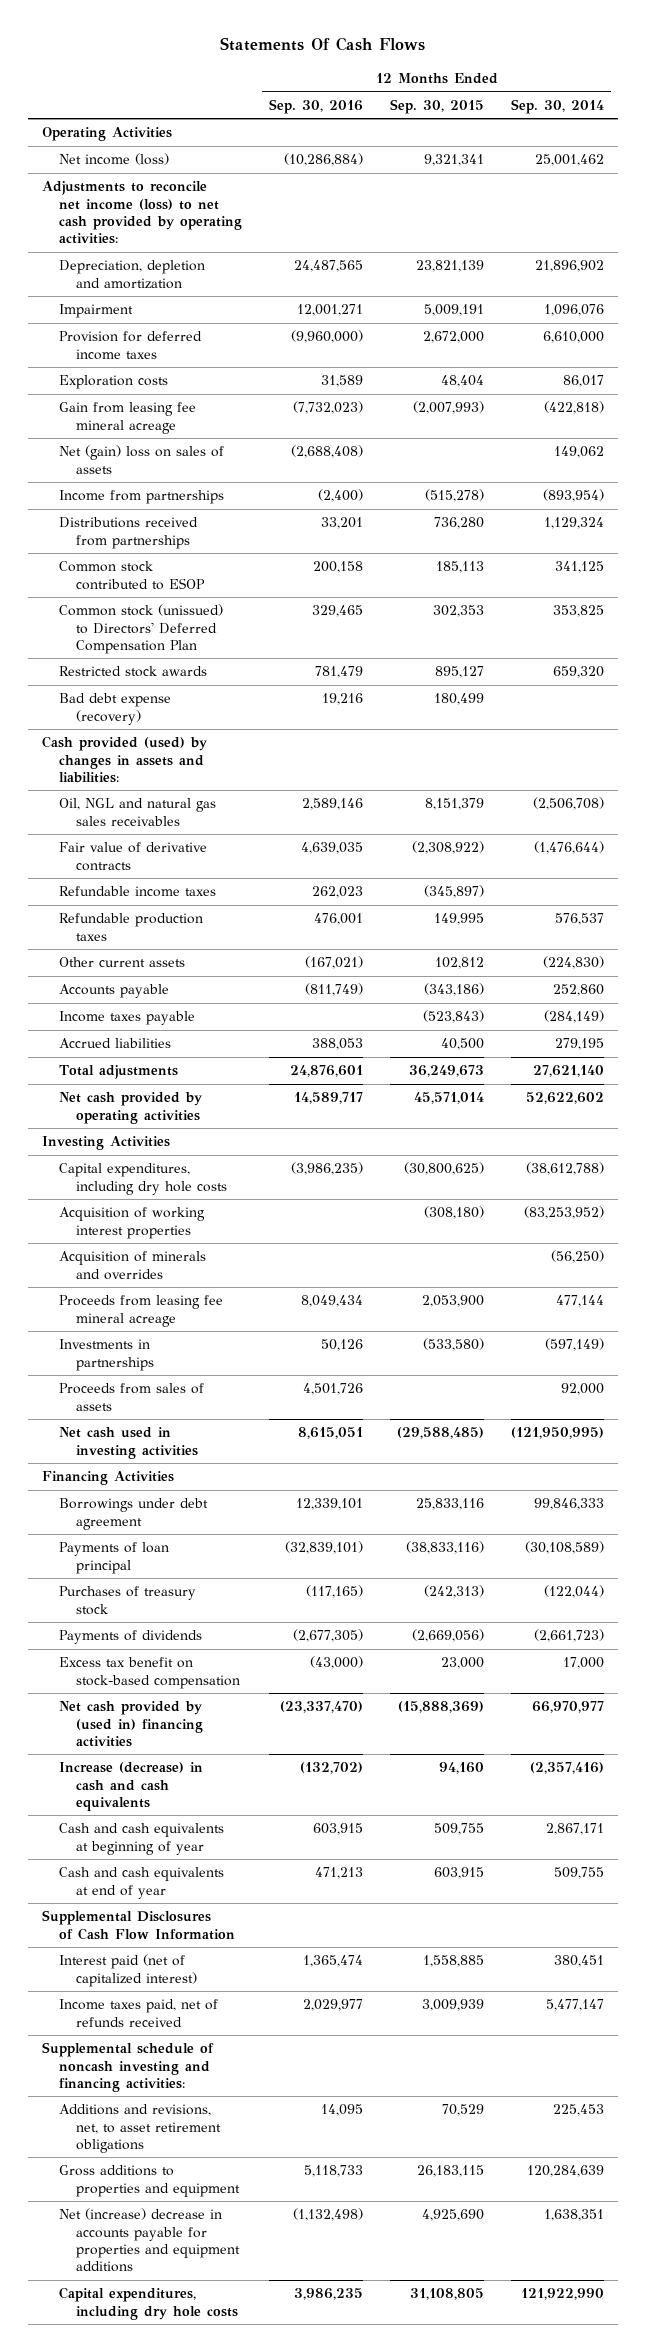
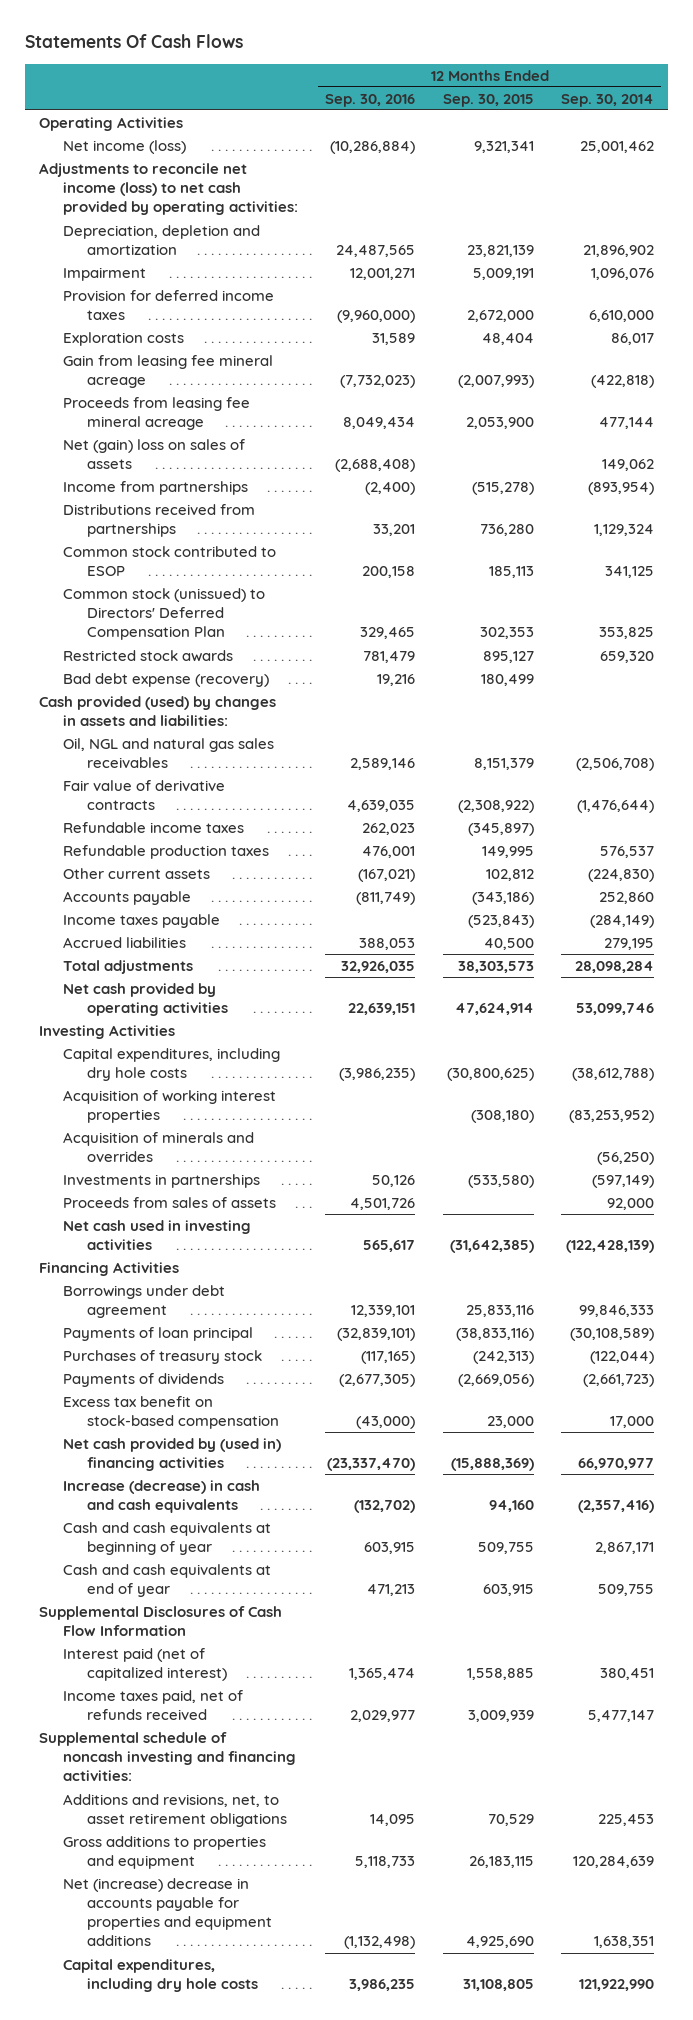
moved up: Proceeds from leasing fee mineral acreage | 8,049,434 | 2,053,900 | 477,144
- Total adjustments | 24,876,601 | 36,249,673 | 27,621,140
- Net cash provided by operating activities | 14,589,717 | 45,571,014 | 52,622,602
+ Total adjustments | 32,926,035 | 38,303,573 | 28,098,284
+ Net cash provided by operating activities | 22,639,151 | 47,624,914 | 53,099,746
- Net cash used in investing activities | 8,615,051 | (29,588,485) | (121,950,995)
+ Net cash used in investing activities | 565,617 | (31,642,385) | (122,428,139)

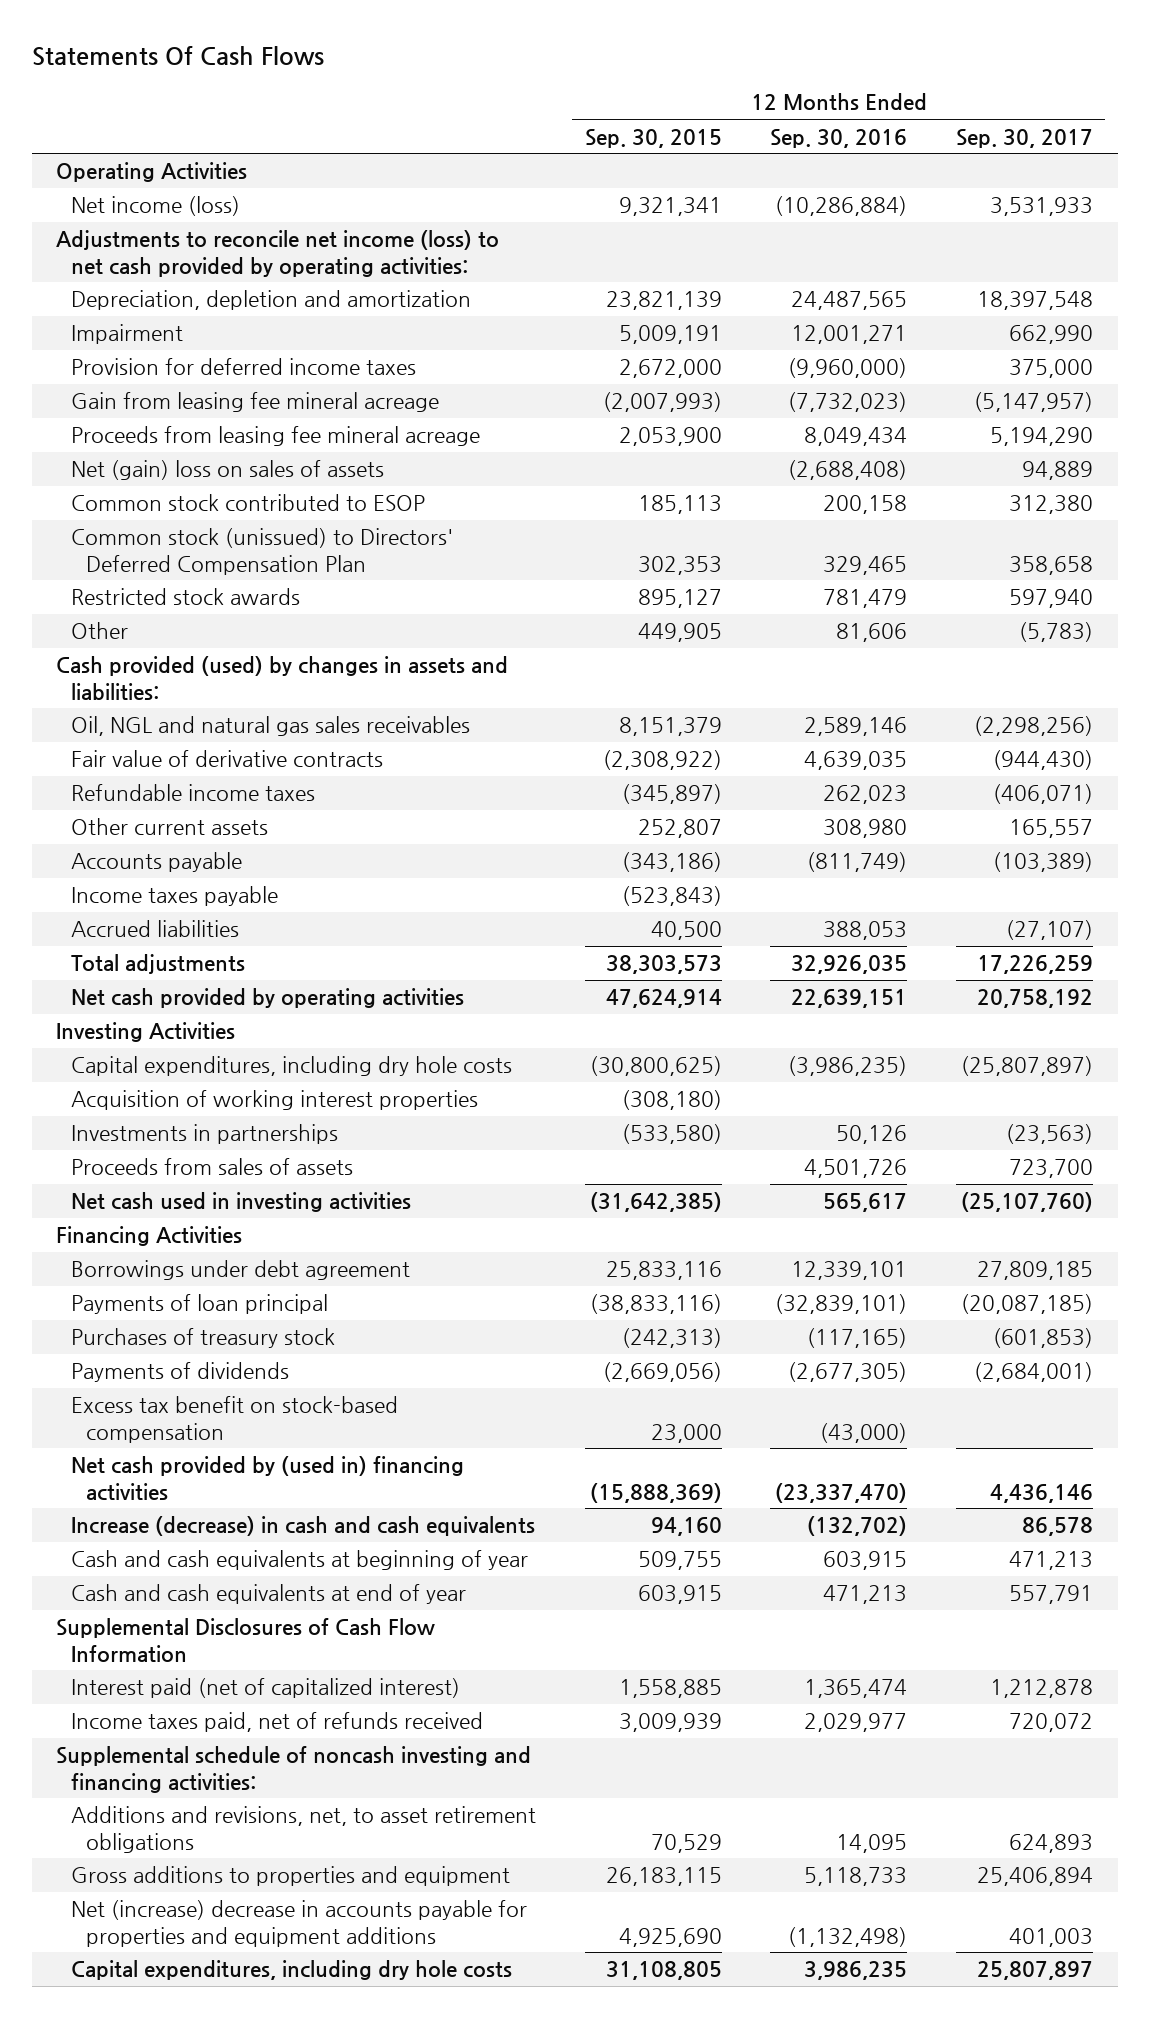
- | 12 Months Ended Sep. 30, 2016 | 12 Months Ended Sep. 30, 2015 | 12 Months Ended Sep. 30, 2014
+ | 12 Months Ended Sep. 30, 2015 | 12 Months Ended Sep. 30, 2016 | 12 Months Ended Sep. 30, 2017
- Exploration costs | 31,589 | 48,404 | 86,017
- Income from partnerships | (2,400) | (515,278) | (893,954)
- Distributions received from partnerships | 33,201 | 736,280 | 1,129,324
- Bad debt expense (recovery) | 19,216 | 180,499 |
+ Other | 449,905 | 81,606 | (5,783)
- Refundable production taxes | 476,001 | 149,995 | 576,537
- Other current assets | (167,021) | 102,812 | (224,830)
+ Other current assets | 252,807 | 308,980 | 165,557
- Acquisition of minerals and overrides | | | (56,250)

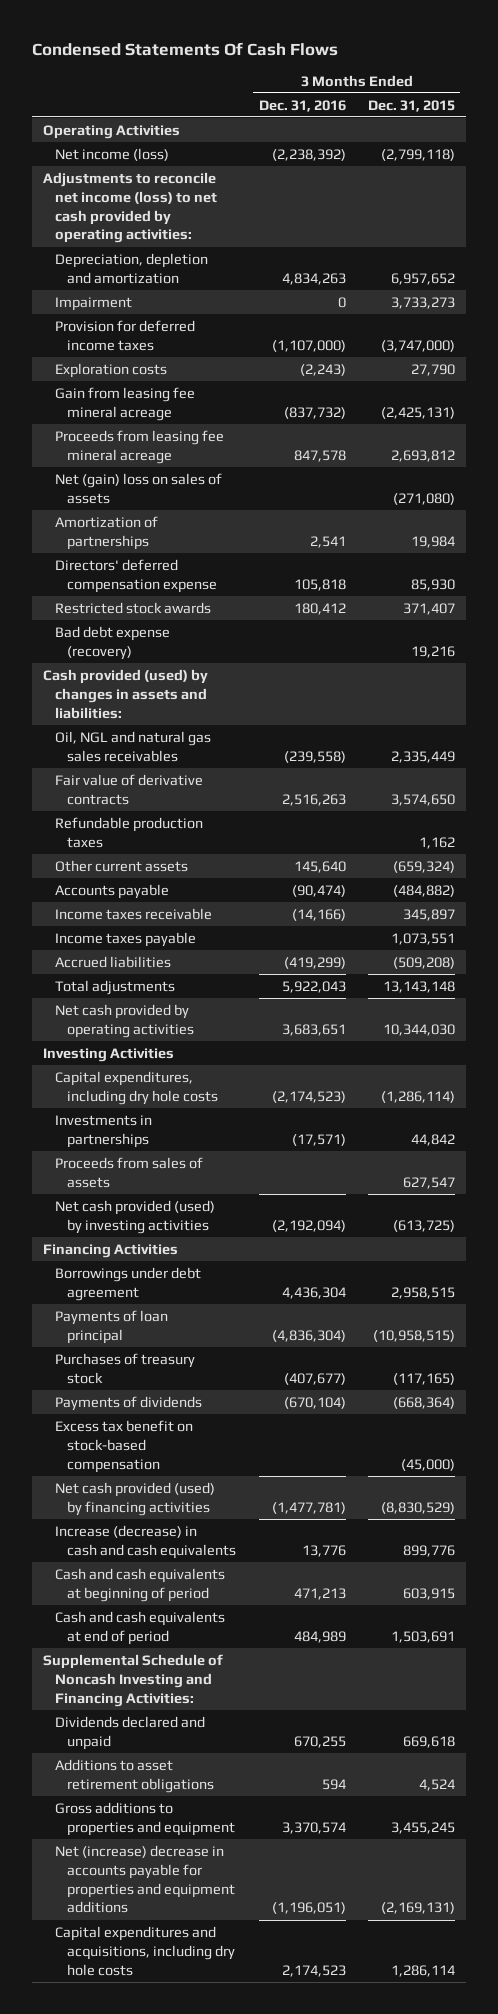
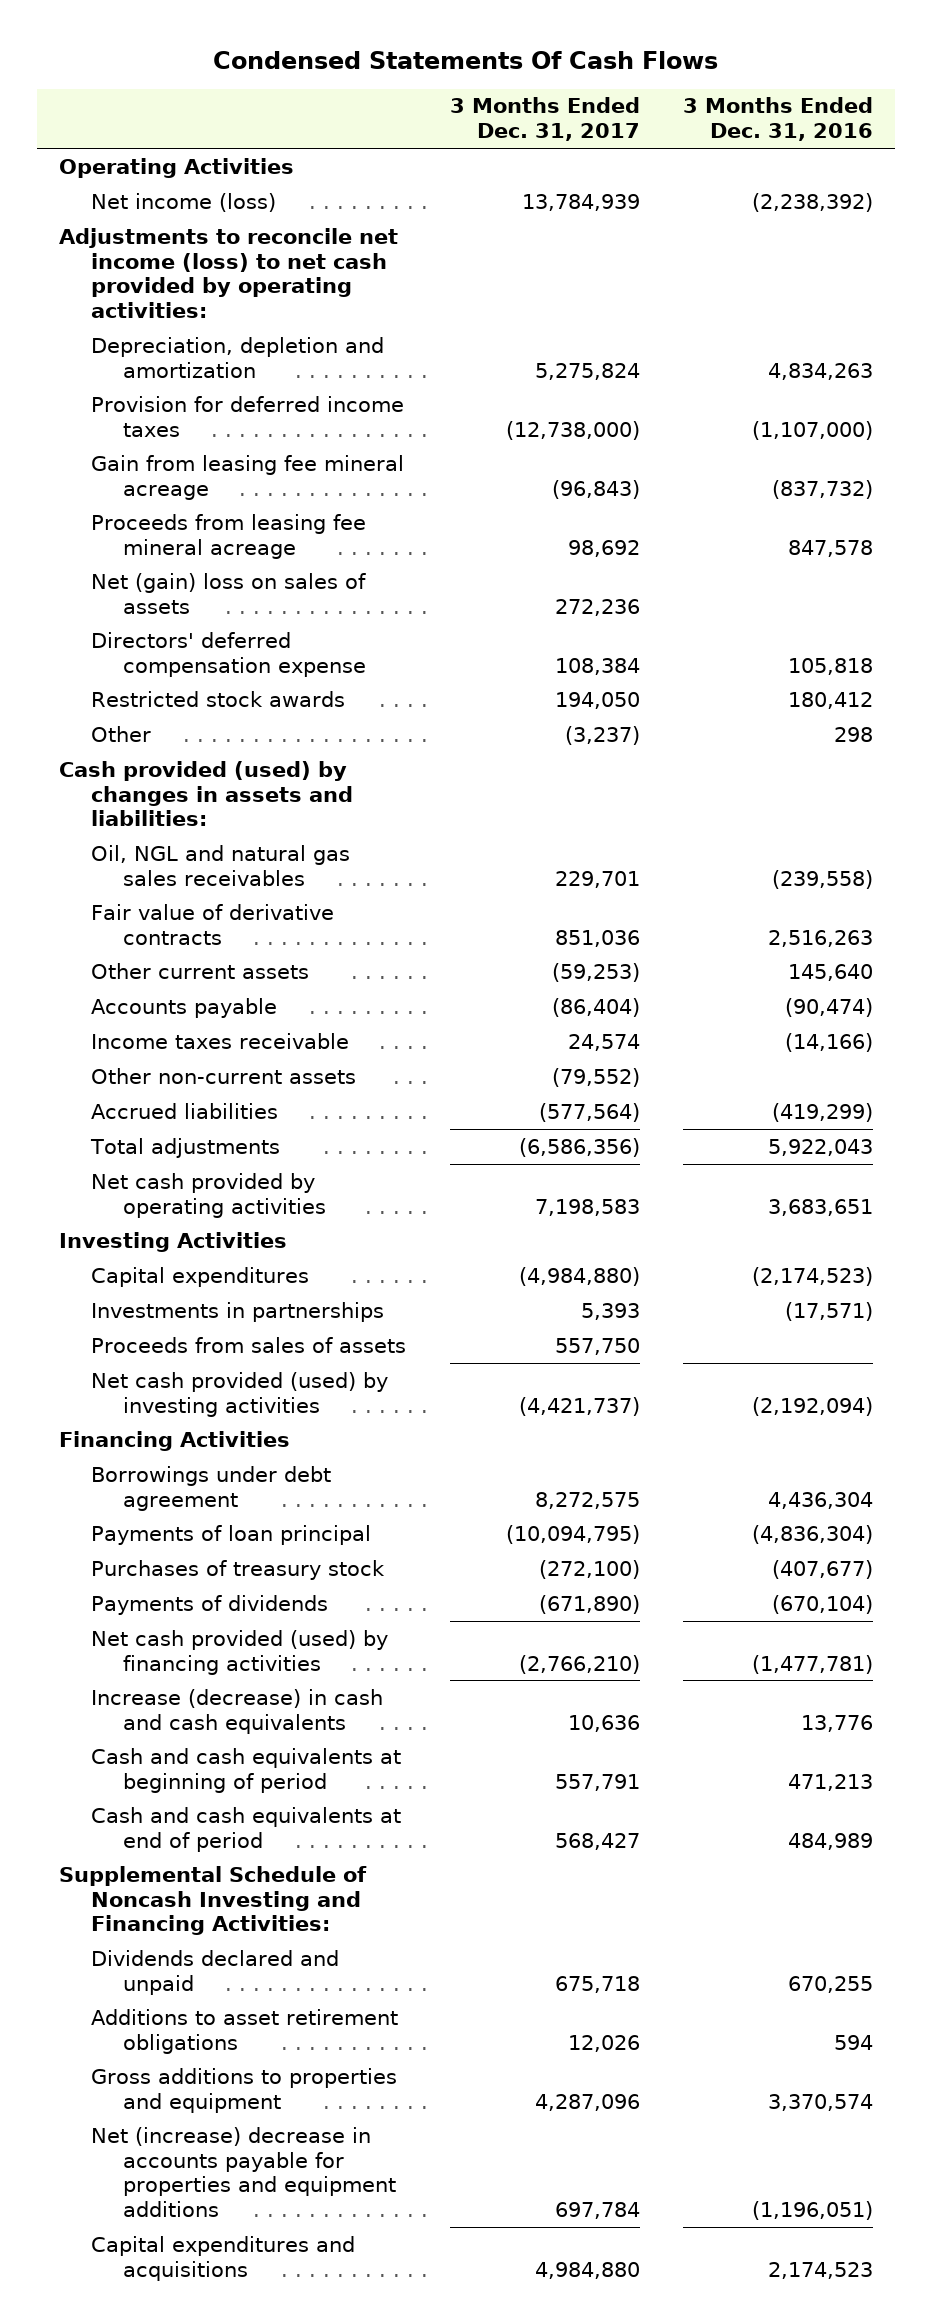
- | 3 Months Ended Dec. 31, 2016 | 3 Months Ended Dec. 31, 2015
+ | 3 Months Ended Dec. 31, 2017 | 3 Months Ended Dec. 31, 2016
- Impairment | 0 | 3,733,273
- Exploration costs | (2,243) | 27,790
- Amortization of partnerships | 2,541 | 19,984
- Bad debt expense (recovery) | | 19,216
+ Other | (3,237) | 298
- Refundable production taxes | | 1,162
- Income taxes payable | | 1,073,551
+ Other non-current assets | (79,552) |
- Capital expenditures, including dry hole costs | (2,174,523) | (1,286,114)
+ Capital expenditures | (4,984,880) | (2,174,523)
- Excess tax benefit on stock-based compensation | | (45,000)
- Capital expenditures and acquisitions, including dry hole costs | 2,174,523 | 1,286,114
+ Capital expenditures and acquisitions | 4,984,880 | 2,174,523

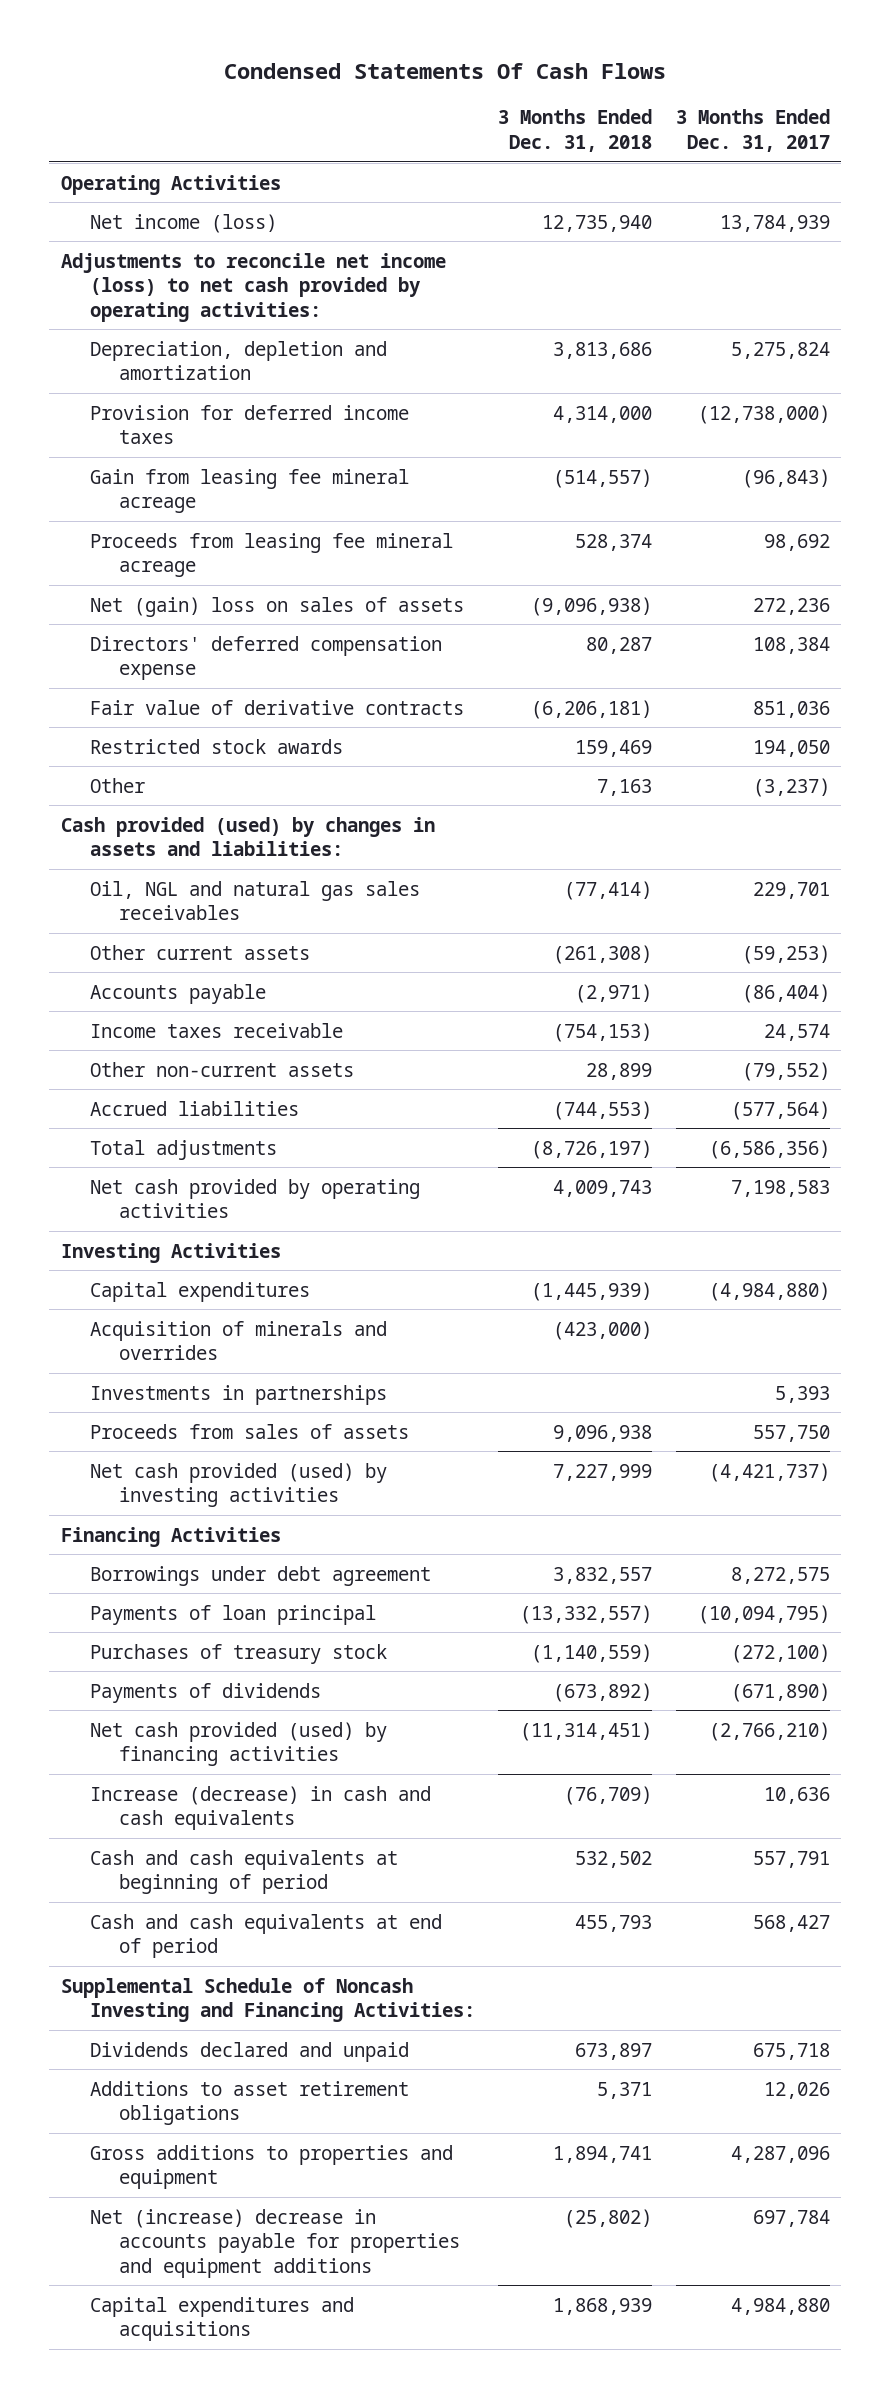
- | 3 Months Ended Dec. 31, 2017 | 3 Months Ended Dec. 31, 2016
+ | 3 Months Ended Dec. 31, 2018 | 3 Months Ended Dec. 31, 2017
moved up: Fair value of derivative contracts | (6,206,181) | 851,036
+ Acquisition of minerals and overrides | (423,000) |

